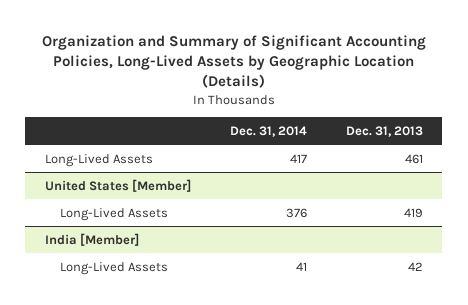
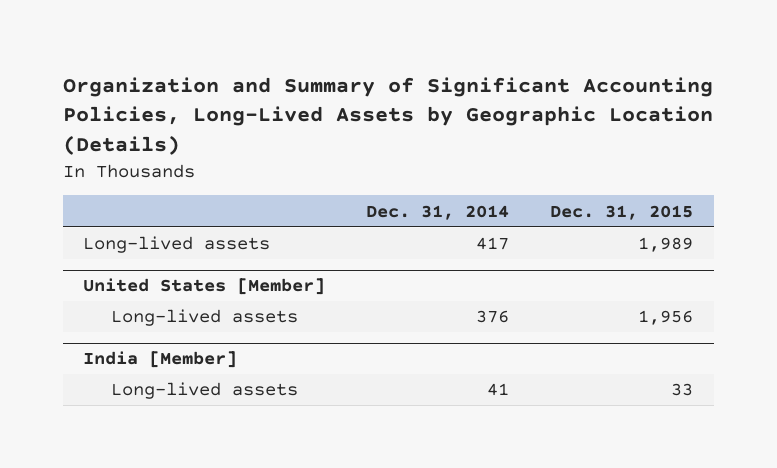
- | Dec. 31, 2014 | Dec. 31, 2013
+ | Dec. 31, 2014 | Dec. 31, 2015
- Long-Lived Assets | 417 | 461
+ Long-lived assets | 417 | 1,989
@ United States [Member]
- Long-Lived Assets | 376 | 419
+ Long-lived assets | 376 | 1,956
@ India [Member]
- Long-Lived Assets | 41 | 42
+ Long-lived assets | 41 | 33

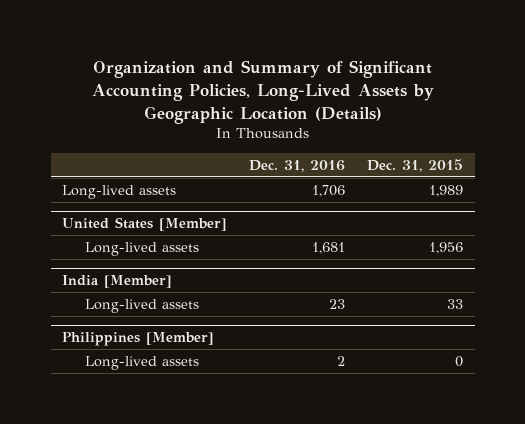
- | Dec. 31, 2014 | Dec. 31, 2015
+ | Dec. 31, 2016 | Dec. 31, 2015
+ Philippines [Member]
+ Long-lived assets | 2 | 0

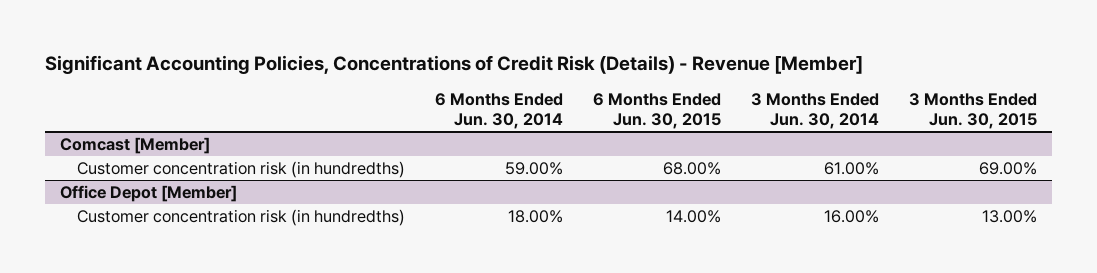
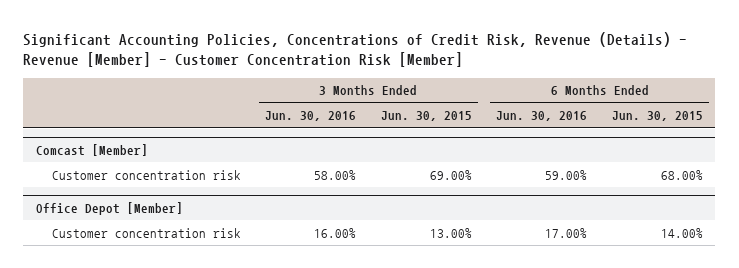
- Significant Accounting Policies, Concentrations of Credit Risk (Details) - Revenue [Member]
+ Significant Accounting Policies, Concentrations of Credit Risk, Revenue (Details) - Revenue [Member] - Customer Concentration Risk [Member]
- | 6 Months Ended Jun. 30, 2014 | 6 Months Ended Jun. 30, 2015 | 3 Months Ended Jun. 30, 2014 | 3 Months Ended Jun. 30, 2015
+ | 3 Months Ended Jun. 30, 2016 | 3 Months Ended Jun. 30, 2015 | 6 Months Ended Jun. 30, 2016 | 6 Months Ended Jun. 30, 2015
@ Comcast [Member]
- Customer concentration risk (in hundredths) | 59.00% | 68.00% | 61.00% | 69.00%
+ Customer concentration risk | 58.00% | 69.00% | 59.00% | 68.00%
@ Office Depot [Member]
- Customer concentration risk (in hundredths) | 18.00% | 14.00% | 16.00% | 13.00%
+ Customer concentration risk | 16.00% | 13.00% | 17.00% | 14.00%

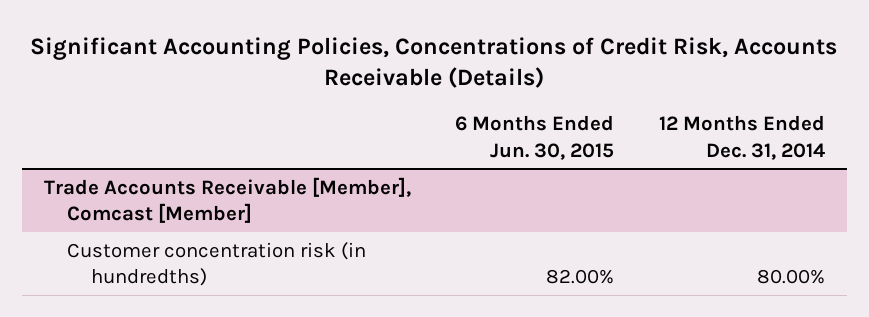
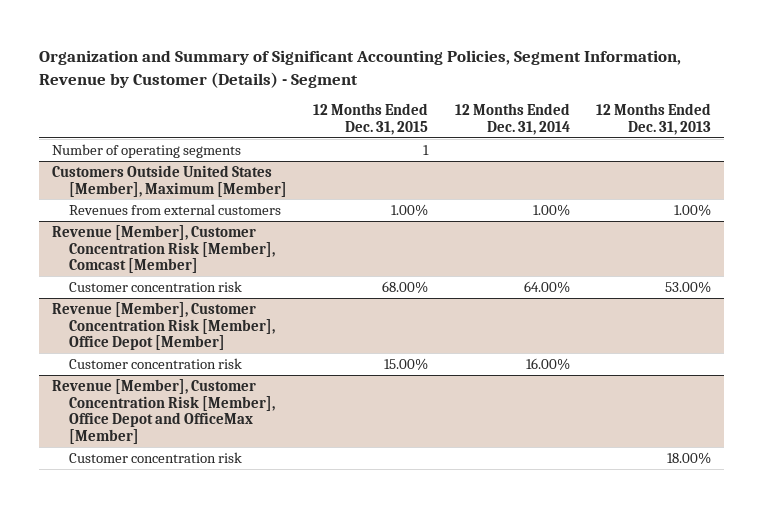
- Significant Accounting Policies, Concentrations of Credit Risk, Accounts Receivable (Details)
+ Organization and Summary of Significant Accounting Policies, Segment Information, Revenue by Customer (Details) - Segment
- | 6 Months Ended Jun. 30, 2015 | 12 Months Ended Dec. 31, 2014
+ | 12 Months Ended Dec. 31, 2015 | 12 Months Ended Dec. 31, 2014 | 12 Months Ended Dec. 31, 2013
- Trade Accounts Receivable [Member], Comcast [Member]
- Customer concentration risk (in hundredths) | 82.00% | 80.00%
+ Number of operating segments | 1 | |
+ Customers Outside United States [Member], Maximum [Member]
+ Revenues from external customers | 1.00% | 1.00% | 1.00%
+ Revenue [Member], Customer Concentration Risk [Member], Comcast [Member]
+ Customer concentration risk | 68.00% | 64.00% | 53.00%
+ Revenue [Member], Customer Concentration Risk [Member], Office Depot [Member]
+ Customer concentration risk | 15.00% | 16.00% |
+ Revenue [Member], Customer Concentration Risk [Member], Office Depot and OfficeMax [Member]
+ Customer concentration risk | | | 18.00%

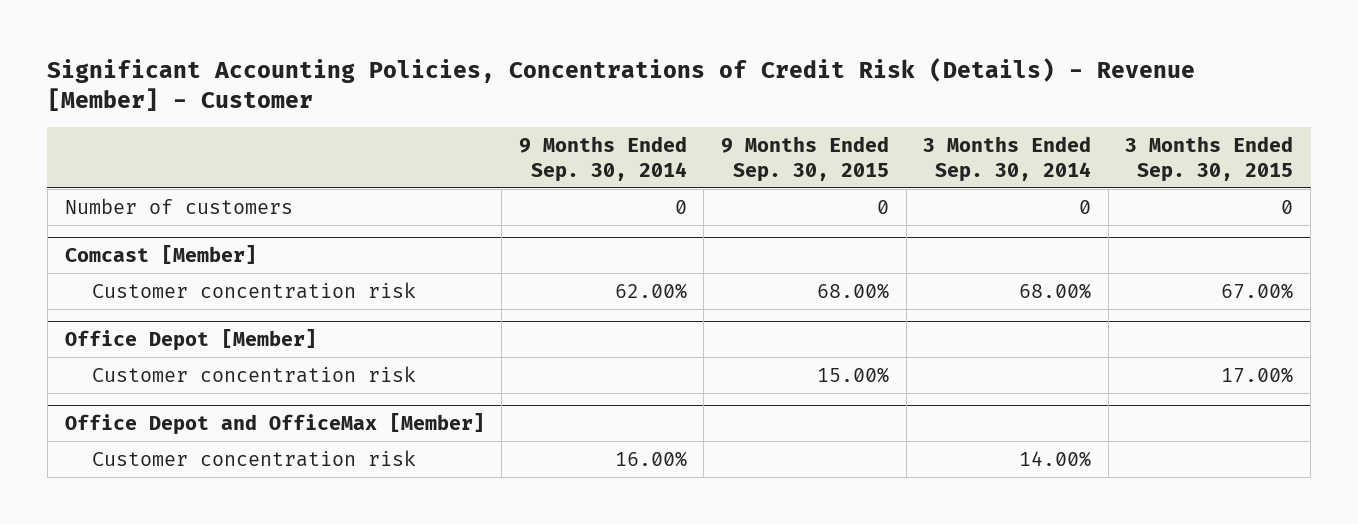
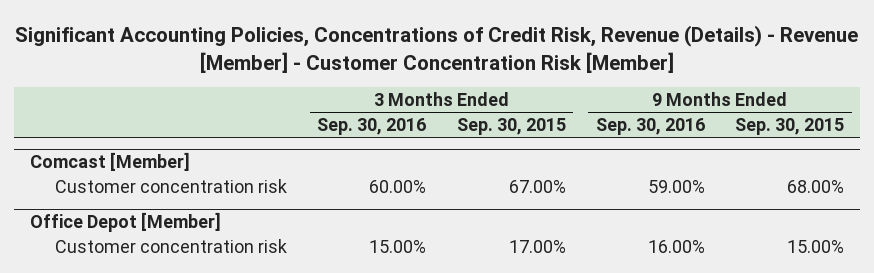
- Significant Accounting Policies, Concentrations of Credit Risk (Details) - Revenue [Member] - Customer
+ Significant Accounting Policies, Concentrations of Credit Risk, Revenue (Details) - Revenue [Member] - Customer Concentration Risk [Member]
- | 9 Months Ended Sep. 30, 2014 | 9 Months Ended Sep. 30, 2015 | 3 Months Ended Sep. 30, 2014 | 3 Months Ended Sep. 30, 2015
+ | 3 Months Ended Sep. 30, 2016 | 3 Months Ended Sep. 30, 2015 | 9 Months Ended Sep. 30, 2016 | 9 Months Ended Sep. 30, 2015
- Number of customers | 0 | 0 | 0 | 0
- Office Depot and OfficeMax [Member]
- Customer concentration risk | 16.00% | | 14.00% |

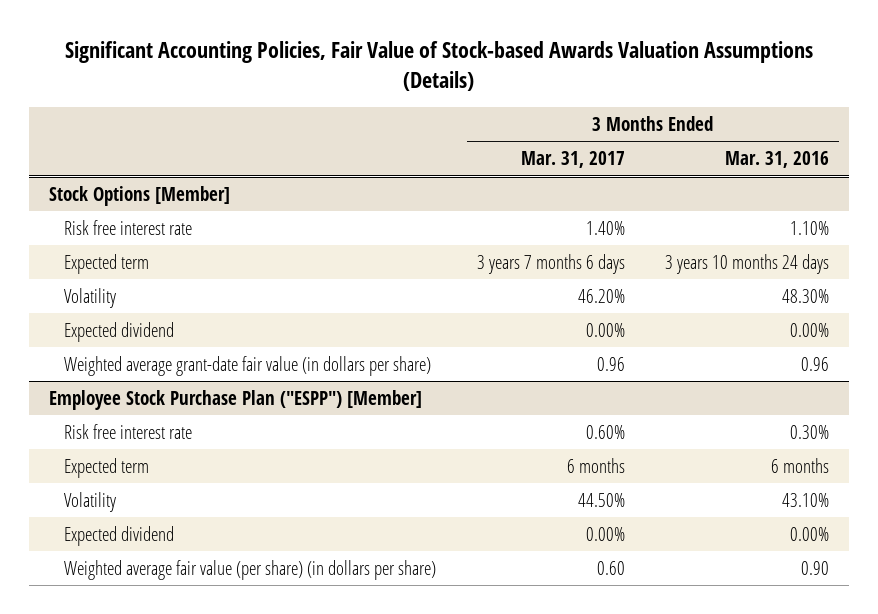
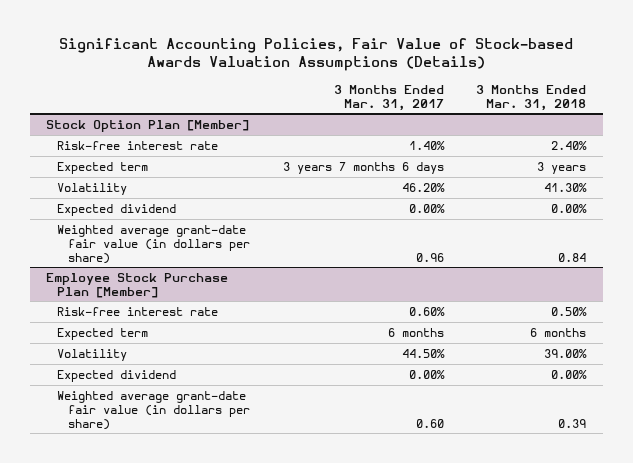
- | 3 Months Ended Mar. 31, 2017 | 3 Months Ended Mar. 31, 2016
+ | 3 Months Ended Mar. 31, 2017 | 3 Months Ended Mar. 31, 2018
- Stock Options [Member]
- Risk free interest rate | 1.40% | 1.10%
+ Stock Option Plan [Member]
+ Risk-free interest rate | 1.40% | 2.40%
- Employee Stock Purchase Plan ("ESPP") [Member]
- Risk free interest rate | 0.60% | 0.30%
+ Employee Stock Purchase Plan [Member]
+ Risk-free interest rate | 0.60% | 0.50%
- Weighted average fair value (per share) (in dollars per share) | 0.60 | 0.90
+ Weighted average grant-date fair value (in dollars per share) | 0.60 | 0.39

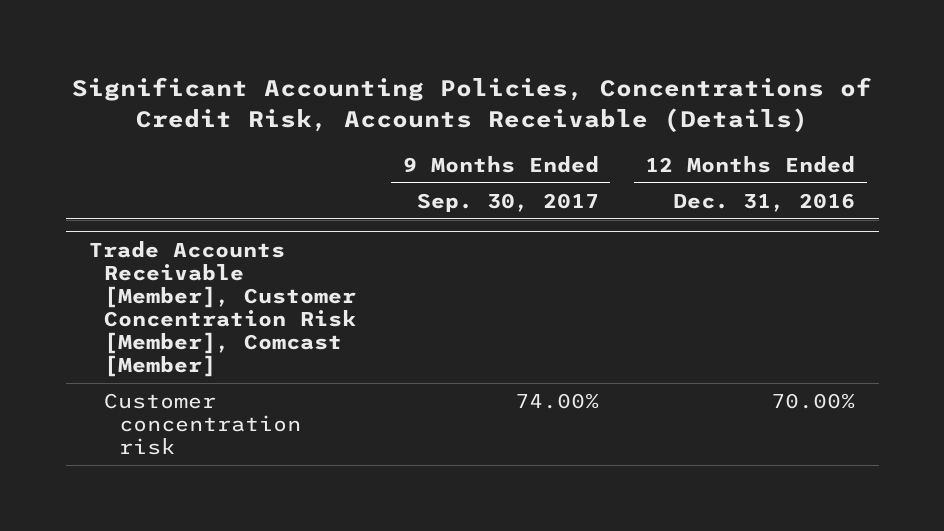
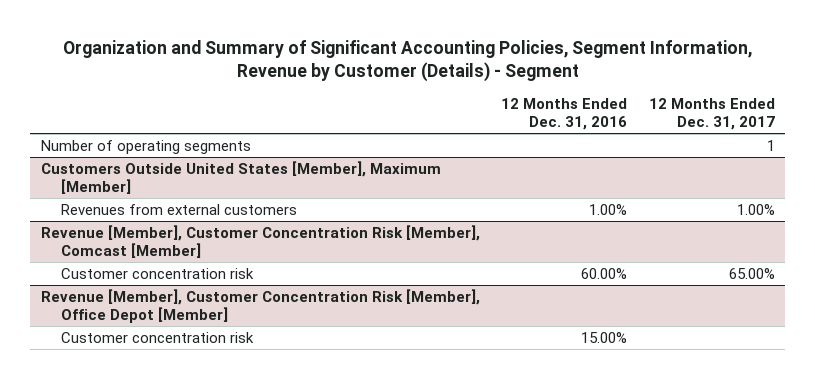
- Significant Accounting Policies, Concentrations of Credit Risk, Accounts Receivable (Details)
+ Organization and Summary of Significant Accounting Policies, Segment Information, Revenue by Customer (Details) - Segment
- | 9 Months Ended Sep. 30, 2017 | 12 Months Ended Dec. 31, 2016
+ | 12 Months Ended Dec. 31, 2016 | 12 Months Ended Dec. 31, 2017
- Trade Accounts Receivable [Member], Customer Concentration Risk [Member], Comcast [Member]
- Customer concentration risk | 74.00% | 70.00%
+ Number of operating segments | | 1
+ Customers Outside United States [Member], Maximum [Member]
+ Revenues from external customers | 1.00% | 1.00%
+ Revenue [Member], Customer Concentration Risk [Member], Comcast [Member]
+ Customer concentration risk | 60.00% | 65.00%
+ Revenue [Member], Customer Concentration Risk [Member], Office Depot [Member]
+ Customer concentration risk | 15.00% |

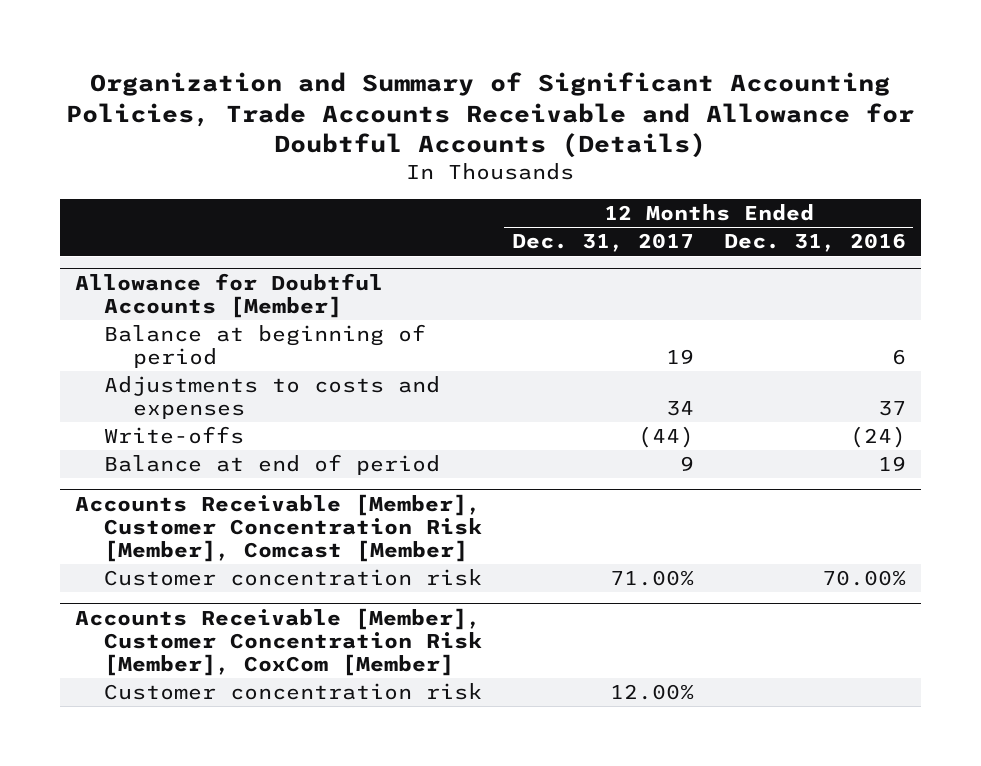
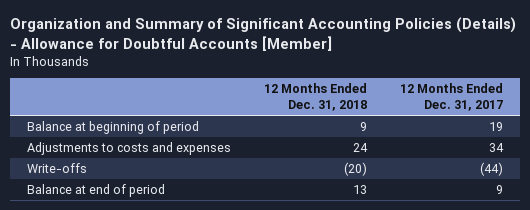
- Organization and Summary of Significant Accounting Policies, Trade Accounts Receivable and Allowance for Doubtful Accounts (Details)
+ Organization and Summary of Significant Accounting Policies (Details) - Allowance for Doubtful Accounts [Member]
- | 12 Months Ended Dec. 31, 2017 | 12 Months Ended Dec. 31, 2016
+ | 12 Months Ended Dec. 31, 2018 | 12 Months Ended Dec. 31, 2017
- Allowance for Doubtful Accounts [Member]
- Accounts Receivable [Member], Customer Concentration Risk [Member], Comcast [Member]
- Customer concentration risk | 71.00% | 70.00%
- Accounts Receivable [Member], Customer Concentration Risk [Member], CoxCom [Member]
- Customer concentration risk | 12.00% |

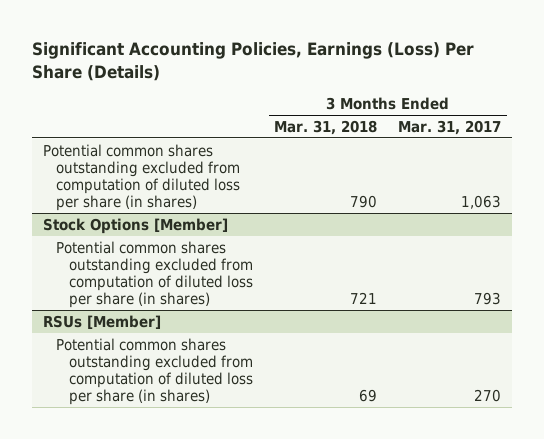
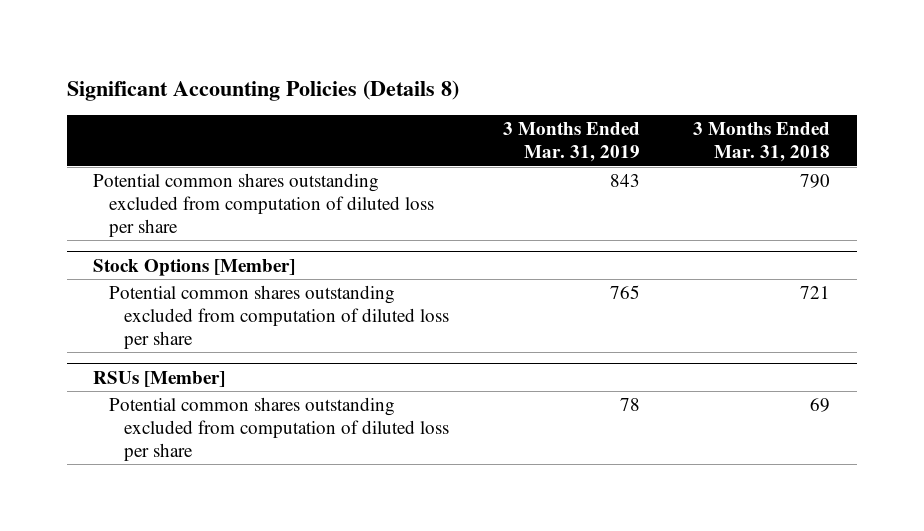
- Significant Accounting Policies, Earnings (Loss) Per Share (Details)
+ Significant Accounting Policies (Details 8)
- | 3 Months Ended Mar. 31, 2018 | 3 Months Ended Mar. 31, 2017
+ | 3 Months Ended Mar. 31, 2019 | 3 Months Ended Mar. 31, 2018
- Potential common shares outstanding excluded from computation of diluted loss per share (in shares) | 790 | 1,063
+ Potential common shares outstanding excluded from computation of diluted loss per share | 843 | 790
@ Stock Options [Member]
- Potential common shares outstanding excluded from computation of diluted loss per share (in shares) | 721 | 793
+ Potential common shares outstanding excluded from computation of diluted loss per share | 765 | 721
@ RSUs [Member]
- Potential common shares outstanding excluded from computation of diluted loss per share (in shares) | 69 | 270
+ Potential common shares outstanding excluded from computation of diluted loss per share | 78 | 69

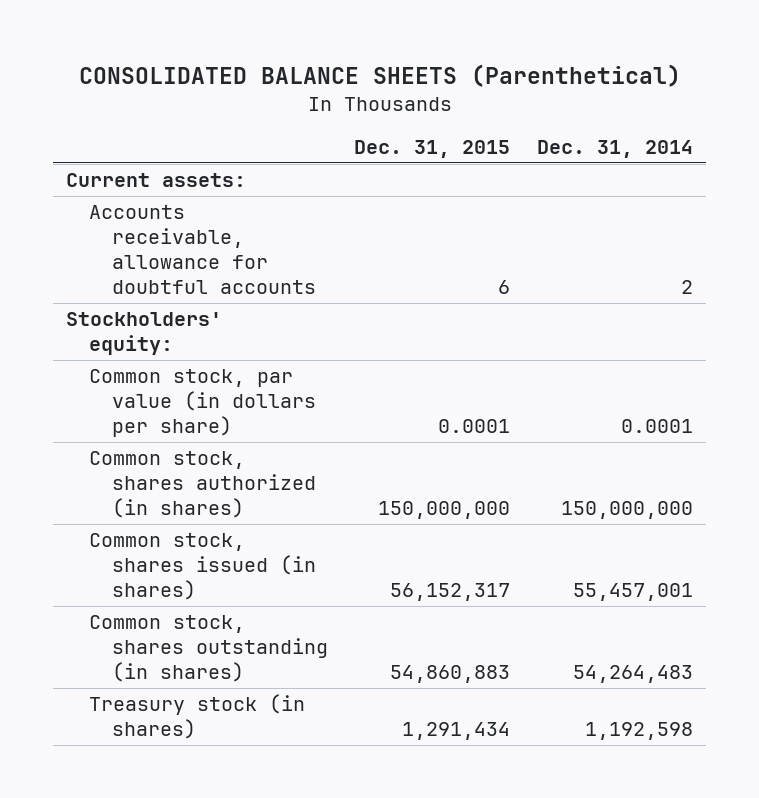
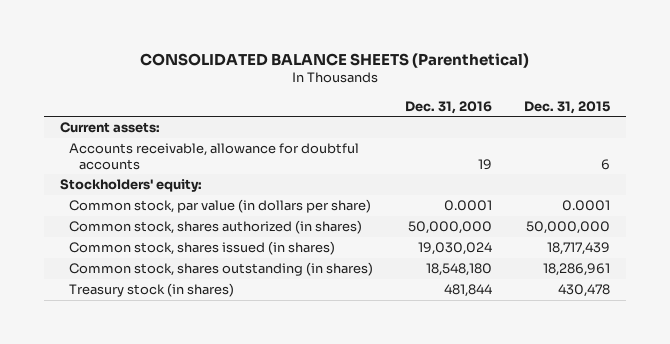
- | Dec. 31, 2015 | Dec. 31, 2014
+ | Dec. 31, 2016 | Dec. 31, 2015
- Common stock, shares authorized (in shares) | 150,000,000 | 150,000,000
- Common stock, shares issued (in shares) | 56,152,317 | 55,457,001
- Common stock, shares outstanding (in shares) | 54,860,883 | 54,264,483
- Treasury stock (in shares) | 1,291,434 | 1,192,598
+ Common stock, shares authorized (in shares) | 50,000,000 | 50,000,000
+ Common stock, shares issued (in shares) | 19,030,024 | 18,717,439
+ Common stock, shares outstanding (in shares) | 18,548,180 | 18,286,961
+ Treasury stock (in shares) | 481,844 | 430,478

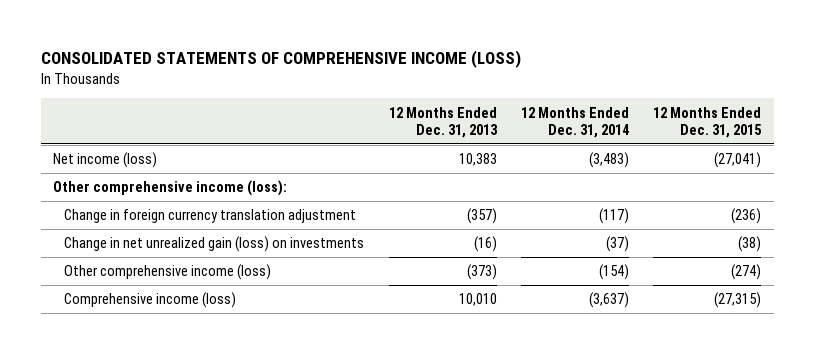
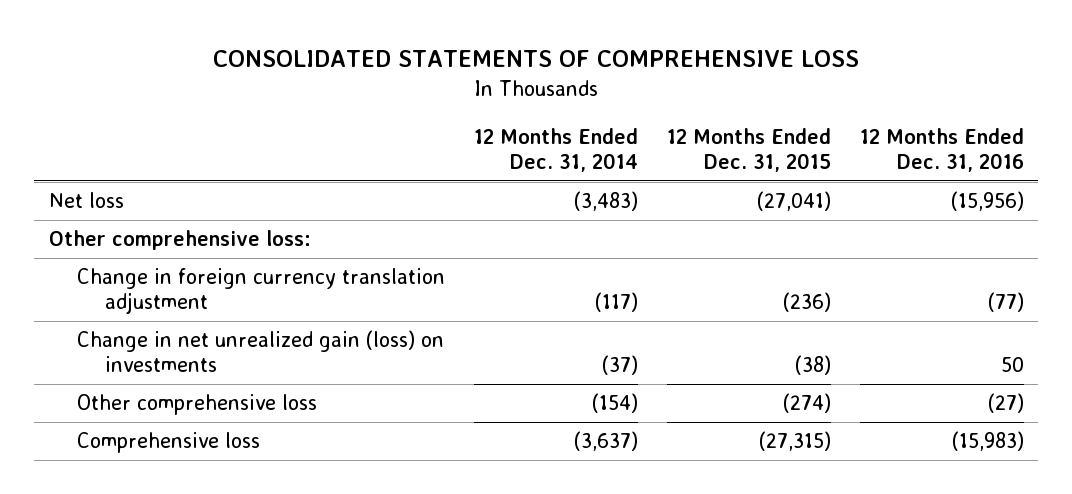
- CONSOLIDATED STATEMENTS OF COMPREHENSIVE INCOME (LOSS)
+ CONSOLIDATED STATEMENTS OF COMPREHENSIVE LOSS
- | 12 Months Ended Dec. 31, 2013 | 12 Months Ended Dec. 31, 2014 | 12 Months Ended Dec. 31, 2015
+ | 12 Months Ended Dec. 31, 2014 | 12 Months Ended Dec. 31, 2015 | 12 Months Ended Dec. 31, 2016
- Net income (loss) | 10,383 | (3,483) | (27,041)
- Other comprehensive income (loss):
+ Net loss | (3,483) | (27,041) | (15,956)
+ Other comprehensive loss:
- Other comprehensive income (loss) | (373) | (154) | (274)
- Comprehensive income (loss) | 10,010 | (3,637) | (27,315)
+ Other comprehensive loss | (154) | (274) | (27)
+ Comprehensive loss | (3,637) | (27,315) | (15,983)

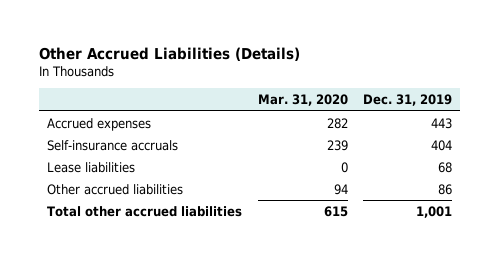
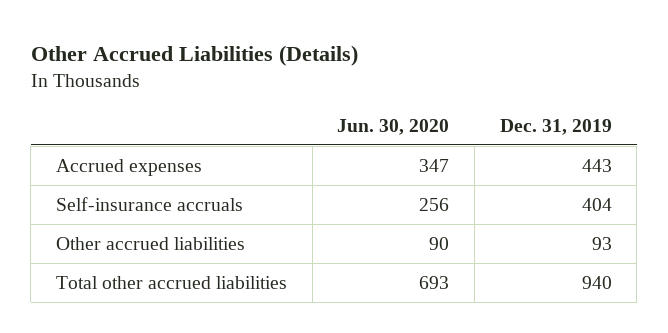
- | Mar. 31, 2020 | Dec. 31, 2019
+ | Jun. 30, 2020 | Dec. 31, 2019
- Lease liabilities | 0 | 68
- Other accrued liabilities | 94 | 86
- Total other accrued liabilities | 615 | 1,001
+ Other accrued liabilities | 90 | 93
+ Total other accrued liabilities | 693 | 940

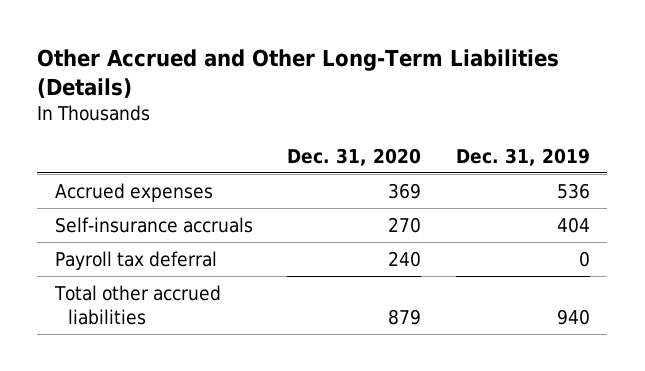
- Other Accrued Liabilities (Details)
+ Other Accrued and Other Long-Term Liabilities (Details)
- | Jun. 30, 2020 | Dec. 31, 2019
+ | Dec. 31, 2020 | Dec. 31, 2019
- Accrued expenses | 347 | 443
+ Accrued expenses | 369 | 536
- Other accrued liabilities | 90 | 93
+ Payroll tax deferral | 240 | 0

